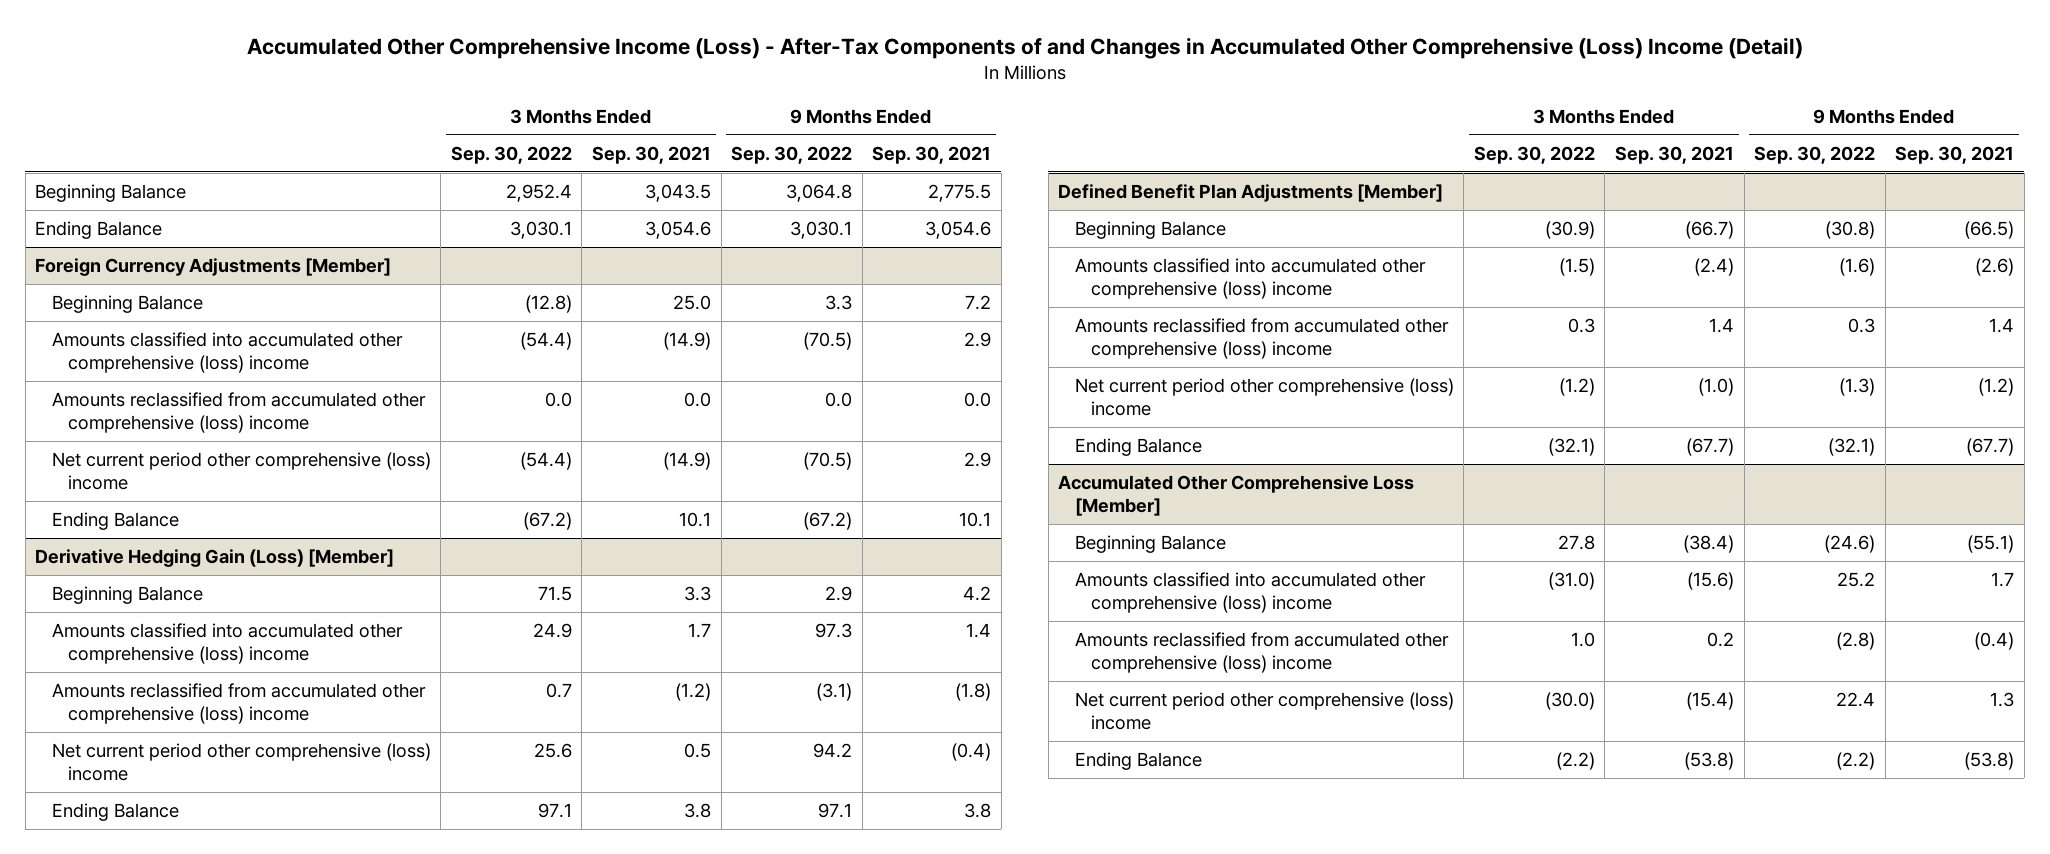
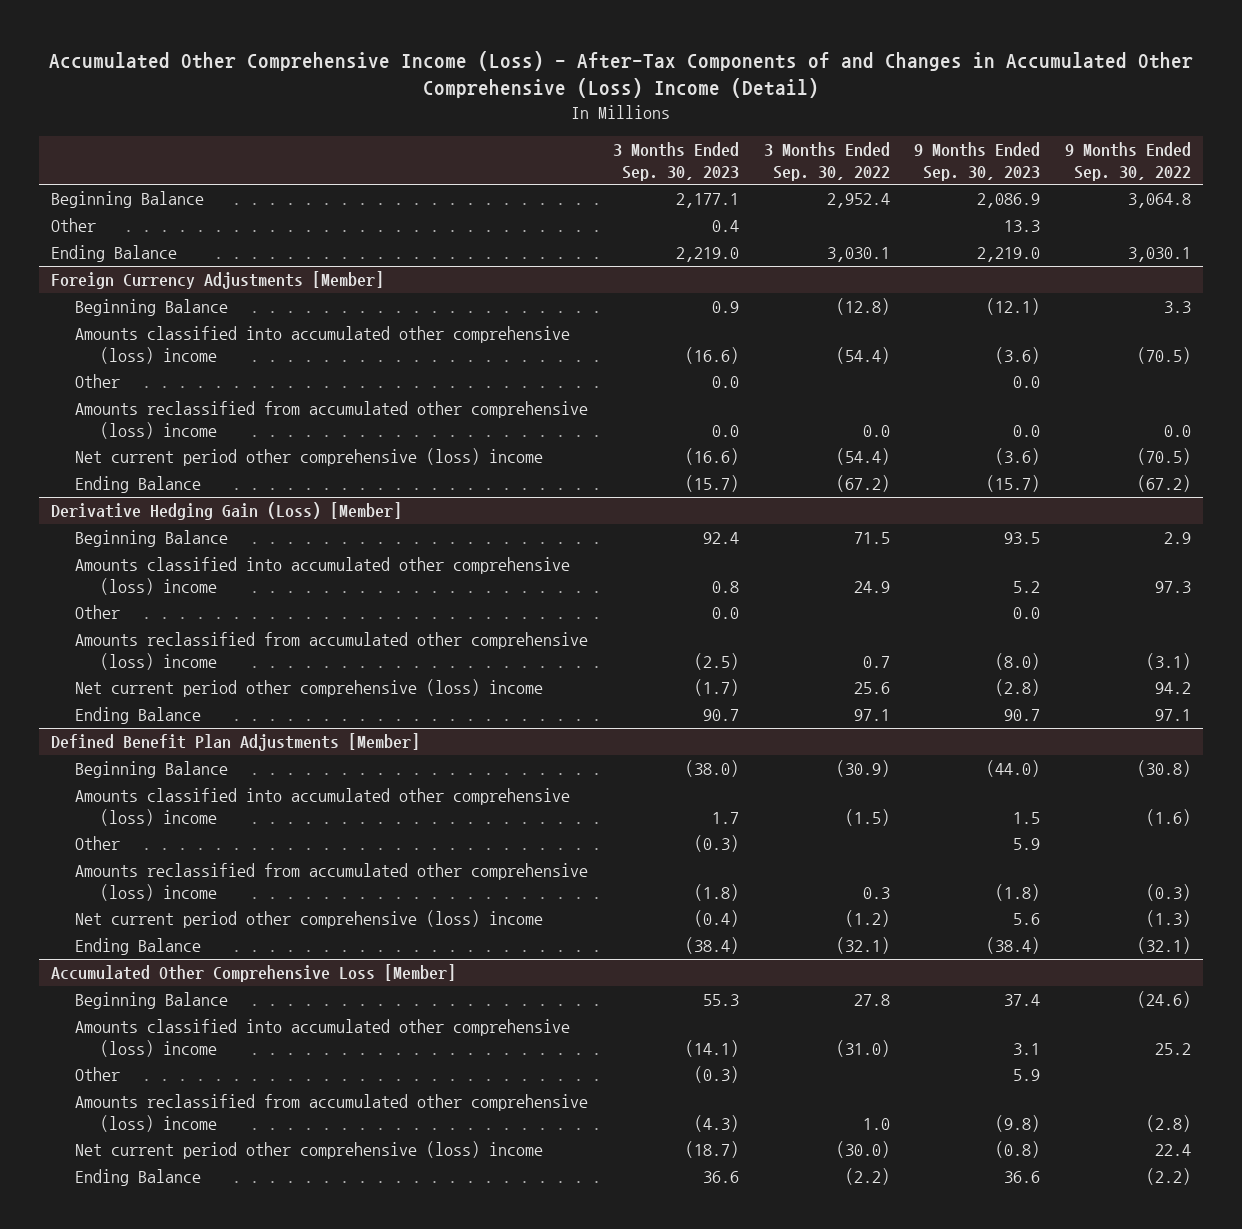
- | 3 Months Ended Sep. 30, 2022 | 3 Months Ended Sep. 30, 2021 | 9 Months Ended Sep. 30, 2022 | 9 Months Ended Sep. 30, 2021
+ | 3 Months Ended Sep. 30, 2023 | 3 Months Ended Sep. 30, 2022 | 9 Months Ended Sep. 30, 2023 | 9 Months Ended Sep. 30, 2022
+ Other | 0.4 | | 13.3 |
@ Foreign Currency Adjustments [Member]
+ Other | 0.0 | | 0.0 |
@ Derivative Hedging Gain (Loss) [Member]
+ Other | 0.0 | | 0.0 |
@ Defined Benefit Plan Adjustments [Member]
- Amounts reclassified from accumulated other comprehensive (loss) income | 0.3 | 1.4 | 0.3 | 1.4
+ Other | (0.3) | | 5.9 |
+ Amounts reclassified from accumulated other comprehensive (loss) income | (1.8) | 0.3 | (1.8) | (0.3)
@ Accumulated Other Comprehensive Loss [Member]
+ Other | (0.3) | | 5.9 |

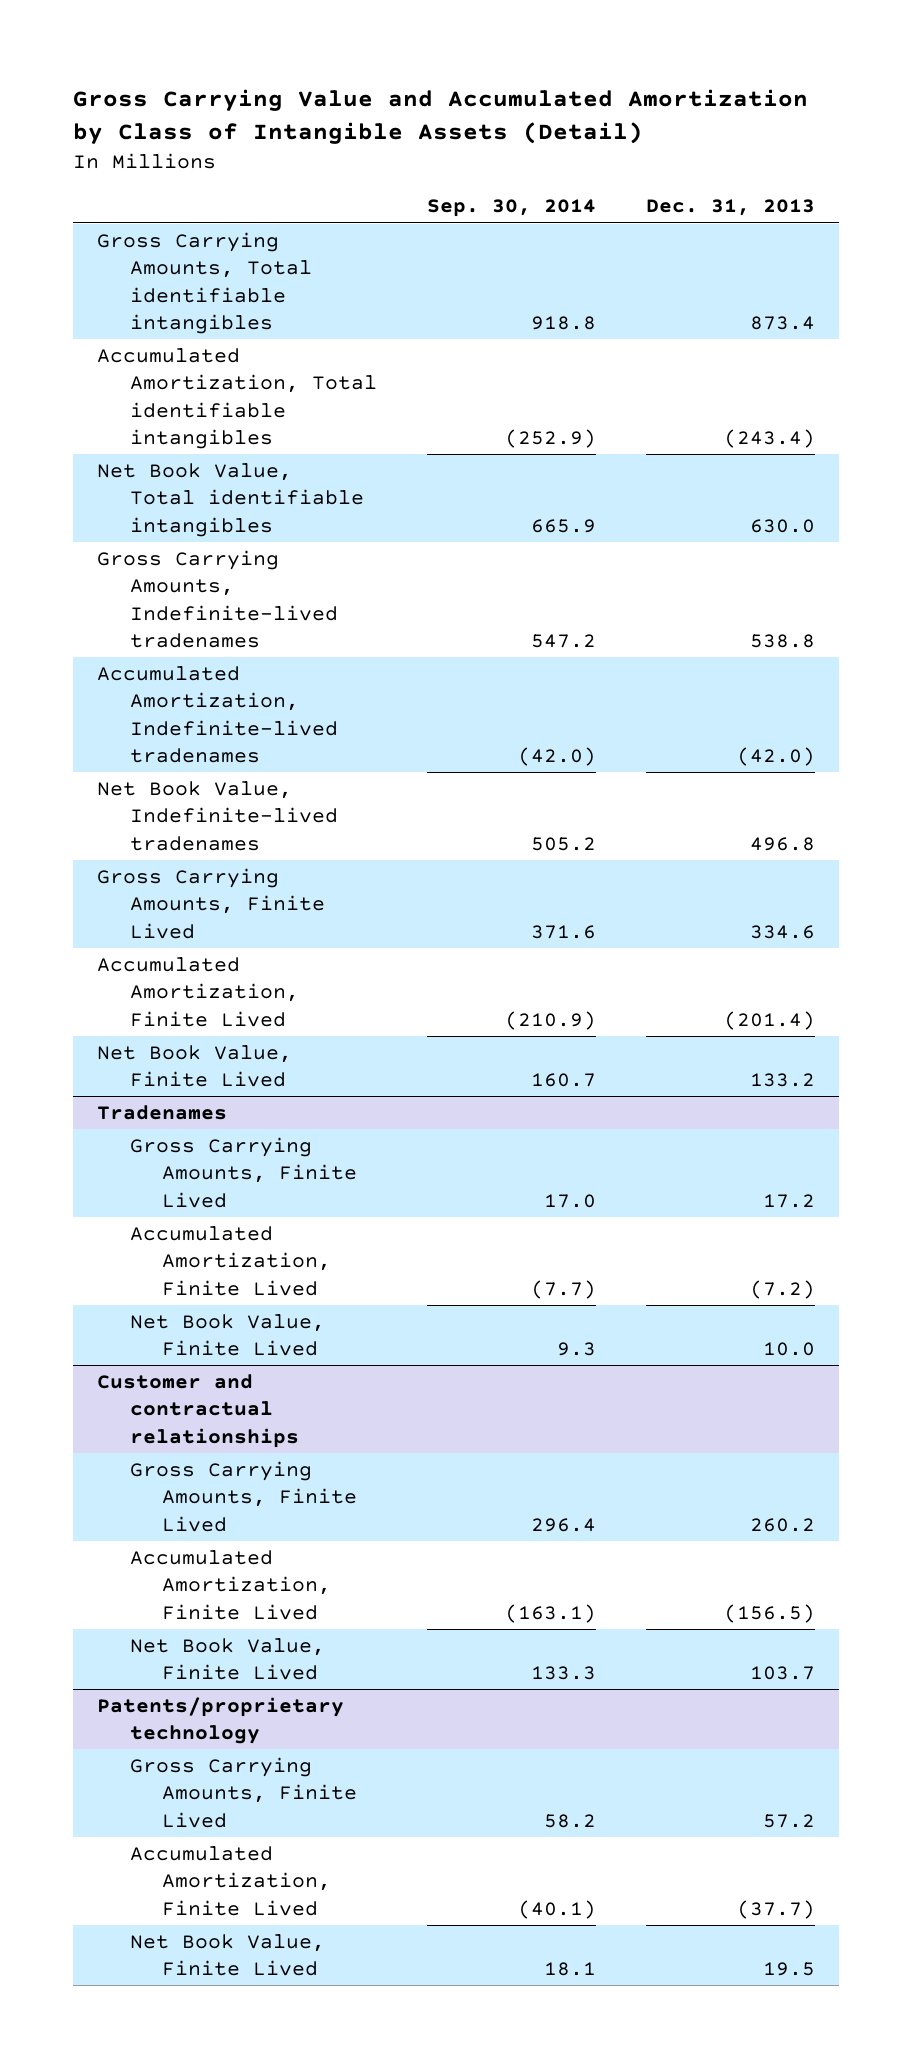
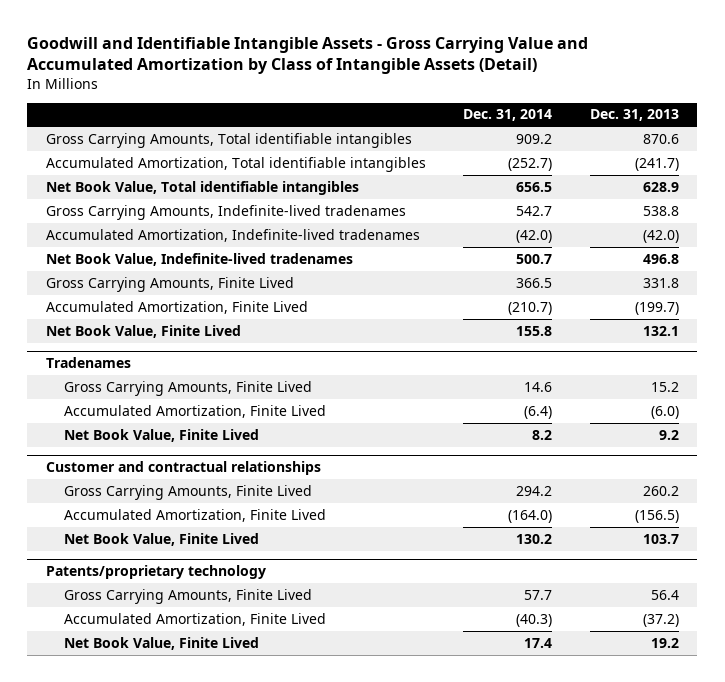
- Gross Carrying Value and Accumulated Amortization by Class of Intangible Assets (Detail)
+ Goodwill and Identifiable Intangible Assets - Gross Carrying Value and Accumulated Amortization by Class of Intangible Assets (Detail)
- | Sep. 30, 2014 | Dec. 31, 2013
+ | Dec. 31, 2014 | Dec. 31, 2013
- Gross Carrying Amounts, Total identifiable intangibles | 918.8 | 873.4
- Accumulated Amortization, Total identifiable intangibles | (252.9) | (243.4)
- Net Book Value, Total identifiable intangibles | 665.9 | 630.0
+ Gross Carrying Amounts, Total identifiable intangibles | 909.2 | 870.6
+ Accumulated Amortization, Total identifiable intangibles | (252.7) | (241.7)
+ Net Book Value, Total identifiable intangibles | 656.5 | 628.9
- Gross Carrying Amounts, Finite Lived | 371.6 | 334.6
- Accumulated Amortization, Finite Lived | (210.9) | (201.4)
- Net Book Value, Finite Lived | 160.7 | 133.2
+ Gross Carrying Amounts, Finite Lived | 366.5 | 331.8
+ Accumulated Amortization, Finite Lived | (210.7) | (199.7)
+ Net Book Value, Finite Lived | 155.8 | 132.1
@ Tradenames
- Gross Carrying Amounts, Finite Lived | 17.0 | 17.2
- Accumulated Amortization, Finite Lived | (7.7) | (7.2)
- Net Book Value, Finite Lived | 9.3 | 10.0
+ Gross Carrying Amounts, Finite Lived | 14.6 | 15.2
+ Accumulated Amortization, Finite Lived | (6.4) | (6.0)
+ Net Book Value, Finite Lived | 8.2 | 9.2
@ Patents/proprietary technology
- Gross Carrying Amounts, Finite Lived | 58.2 | 57.2
- Accumulated Amortization, Finite Lived | (40.1) | (37.7)
- Net Book Value, Finite Lived | 18.1 | 19.5
+ Gross Carrying Amounts, Finite Lived | 57.7 | 56.4
+ Accumulated Amortization, Finite Lived | (40.3) | (37.2)
+ Net Book Value, Finite Lived | 17.4 | 19.2

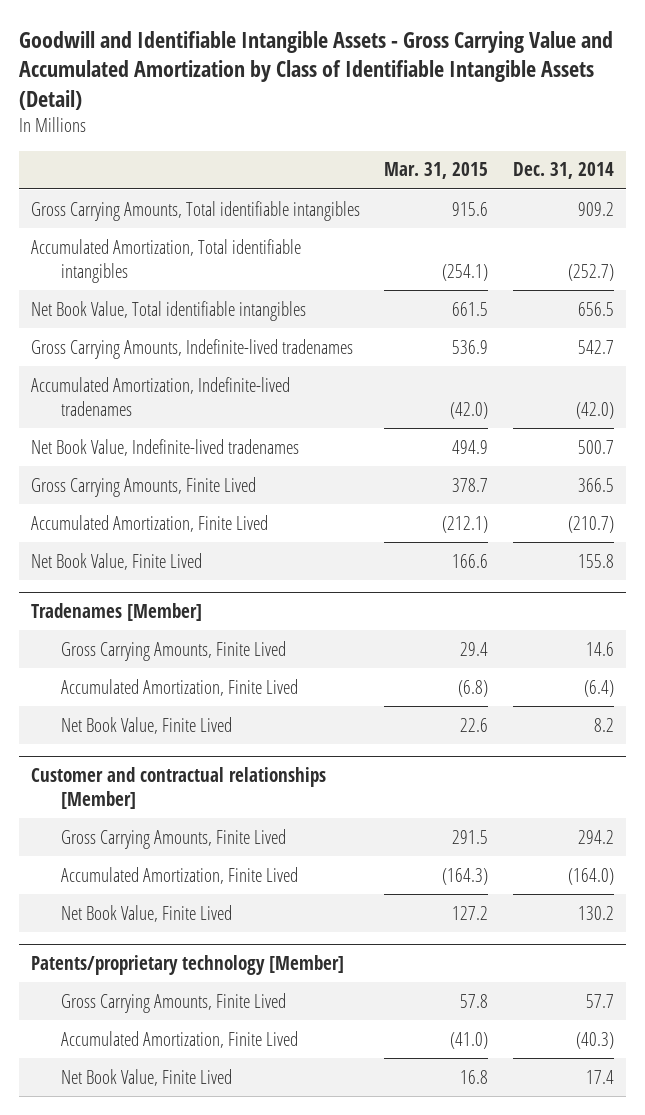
- Goodwill and Identifiable Intangible Assets - Gross Carrying Value and Accumulated Amortization by Class of Intangible Assets (Detail)
+ Goodwill and Identifiable Intangible Assets - Gross Carrying Value and Accumulated Amortization by Class of Identifiable Intangible Assets (Detail)
- | Dec. 31, 2014 | Dec. 31, 2013
+ | Mar. 31, 2015 | Dec. 31, 2014
- Tradenames
+ Tradenames [Member]
- Customer and contractual relationships
+ Customer and contractual relationships [Member]
- Patents/proprietary technology
+ Patents/proprietary technology [Member]

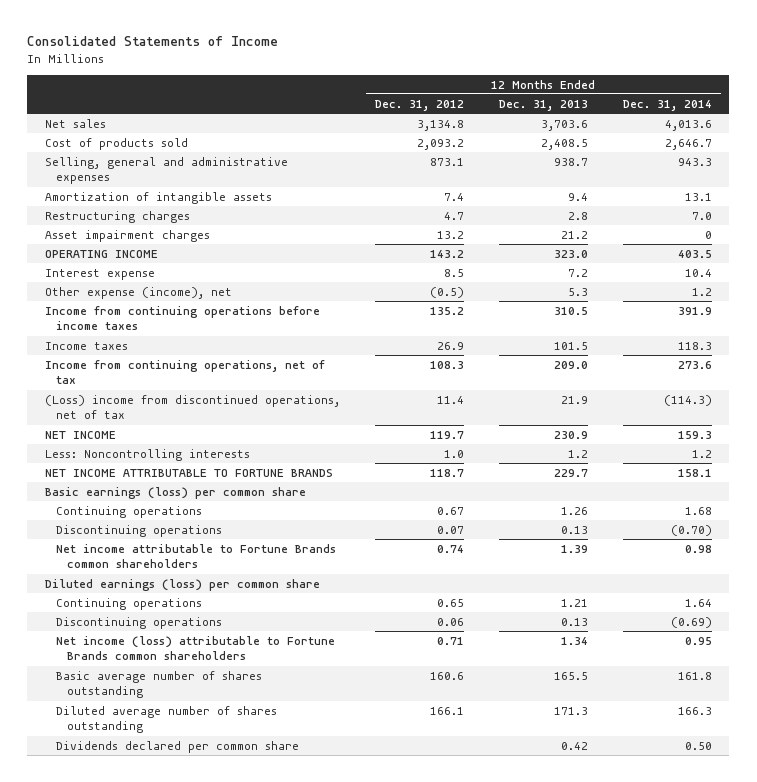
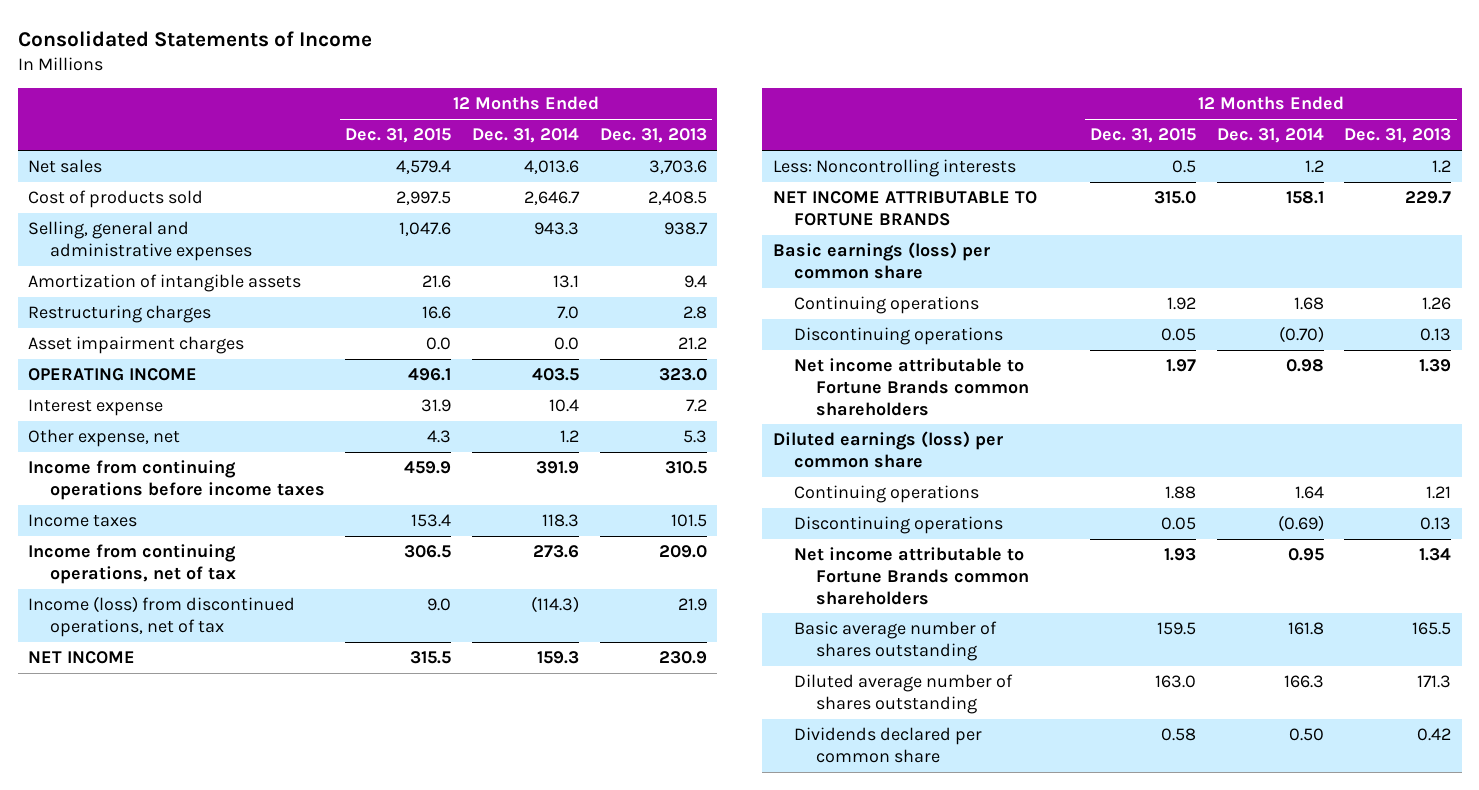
- | 12 Months Ended Dec. 31, 2012 | 12 Months Ended Dec. 31, 2013 | 12 Months Ended Dec. 31, 2014
+ | 12 Months Ended Dec. 31, 2015 | 12 Months Ended Dec. 31, 2014 | 12 Months Ended Dec. 31, 2013
- Asset impairment charges | 13.2 | 21.2 | 0
+ Asset impairment charges | 0.0 | 0.0 | 21.2
- Other expense (income), net | (0.5) | 5.3 | 1.2
+ Other expense, net | 4.3 | 1.2 | 5.3
- (Loss) income from discontinued operations, net of tax | 11.4 | 21.9 | (114.3)
+ Income (loss) from discontinued operations, net of tax | 9.0 | (114.3) | 21.9
- Net income (loss) attributable to Fortune Brands common shareholders | 0.71 | 1.34 | 0.95
+ Net income attributable to Fortune Brands common shareholders | 1.93 | 0.95 | 1.34

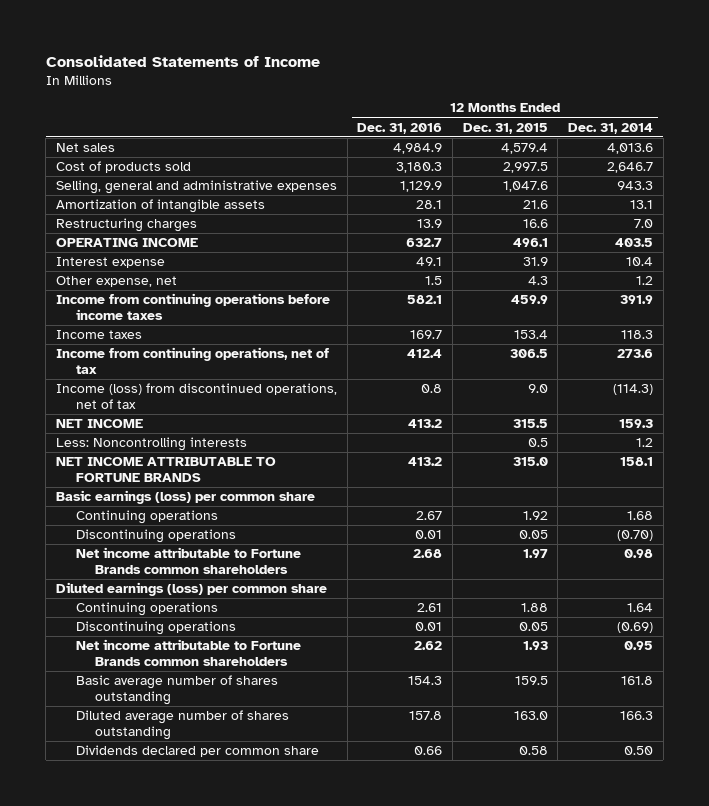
- | 12 Months Ended Dec. 31, 2015 | 12 Months Ended Dec. 31, 2014 | 12 Months Ended Dec. 31, 2013
+ | 12 Months Ended Dec. 31, 2016 | 12 Months Ended Dec. 31, 2015 | 12 Months Ended Dec. 31, 2014
- Asset impairment charges | 0.0 | 0.0 | 21.2

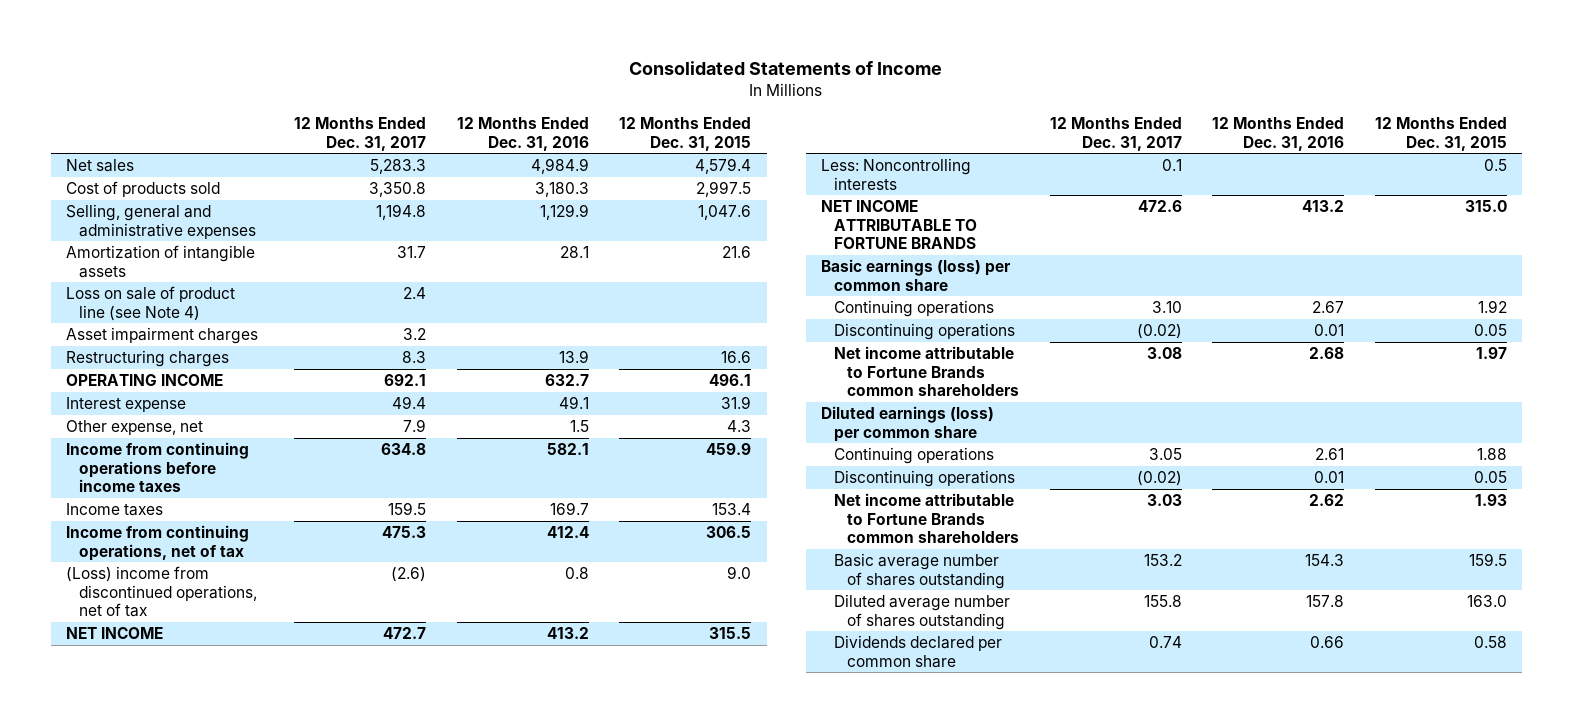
- | 12 Months Ended Dec. 31, 2016 | 12 Months Ended Dec. 31, 2015 | 12 Months Ended Dec. 31, 2014
+ | 12 Months Ended Dec. 31, 2017 | 12 Months Ended Dec. 31, 2016 | 12 Months Ended Dec. 31, 2015
+ Loss on sale of product line (see Note 4) | 2.4 | |
+ Asset impairment charges | 3.2 | |
- Income (loss) from discontinued operations, net of tax | 0.8 | 9.0 | (114.3)
+ (Loss) income from discontinued operations, net of tax | (2.6) | 0.8 | 9.0

